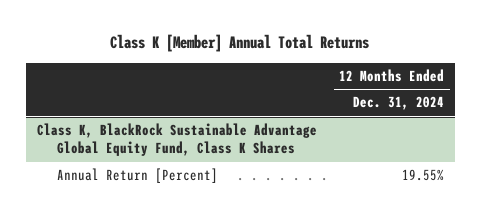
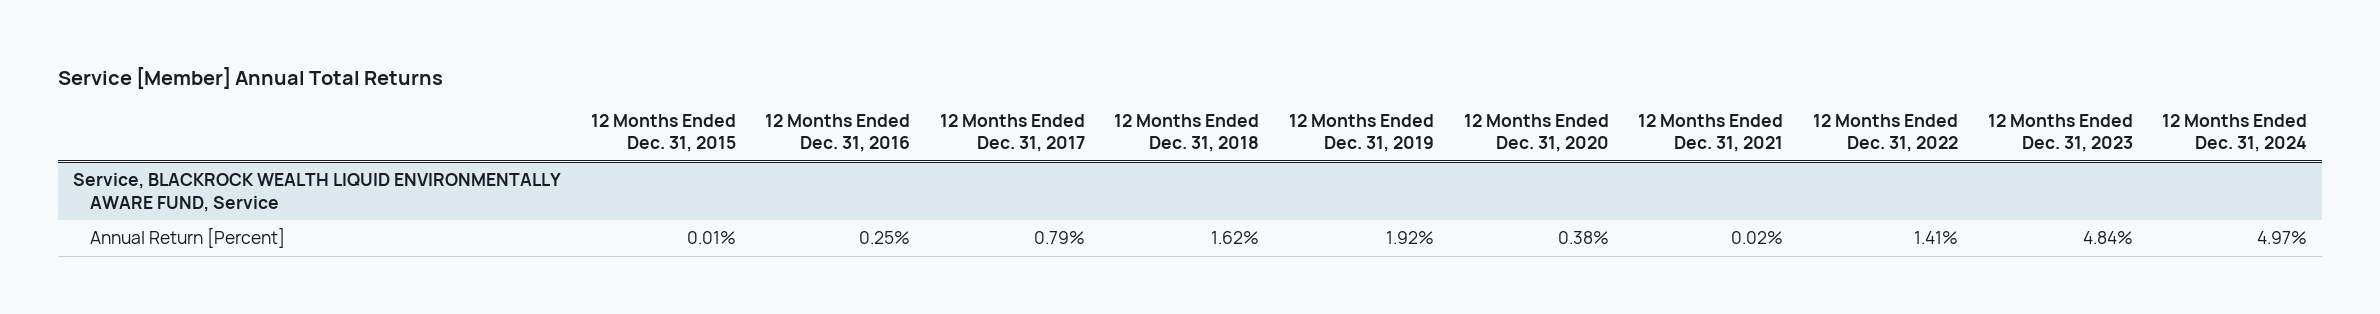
- Class K [Member] Annual Total Returns
+ Service [Member] Annual Total Returns
- | 12 Months Ended Dec. 31, 2024
+ | 12 Months Ended Dec. 31, 2015 | 12 Months Ended Dec. 31, 2016 | 12 Months Ended Dec. 31, 2017 | 12 Months Ended Dec. 31, 2018 | 12 Months Ended Dec. 31, 2019 | 12 Months Ended Dec. 31, 2020 | 12 Months Ended Dec. 31, 2021 | 12 Months Ended Dec. 31, 2022 | 12 Months Ended Dec. 31, 2023 | 12 Months Ended Dec. 31, 2024
- Class K, BlackRock Sustainable Advantage Global Equity Fund, Class K Shares
- Annual Return [Percent] | 19.55%
+ Service, BLACKROCK WEALTH LIQUID ENVIRONMENTALLY AWARE FUND, Service
+ Annual Return [Percent] | 0.01% | 0.25% | 0.79% | 1.62% | 1.92% | 0.38% | 0.02% | 1.41% | 4.84% | 4.97%

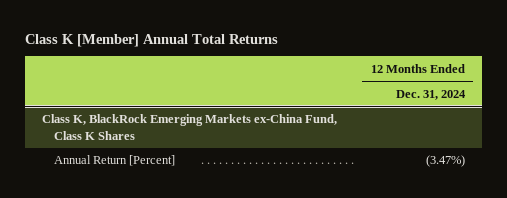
- Service [Member] Annual Total Returns
+ Class K [Member] Annual Total Returns
- | 12 Months Ended Dec. 31, 2015 | 12 Months Ended Dec. 31, 2016 | 12 Months Ended Dec. 31, 2017 | 12 Months Ended Dec. 31, 2018 | 12 Months Ended Dec. 31, 2019 | 12 Months Ended Dec. 31, 2020 | 12 Months Ended Dec. 31, 2021 | 12 Months Ended Dec. 31, 2022 | 12 Months Ended Dec. 31, 2023 | 12 Months Ended Dec. 31, 2024
+ | 12 Months Ended Dec. 31, 2024
- Service, BLACKROCK WEALTH LIQUID ENVIRONMENTALLY AWARE FUND, Service
- Annual Return [Percent] | 0.01% | 0.25% | 0.79% | 1.62% | 1.92% | 0.38% | 0.02% | 1.41% | 4.84% | 4.97%
+ Class K, BlackRock Emerging Markets ex-China Fund, Class K Shares
+ Annual Return [Percent] | (3.47%)

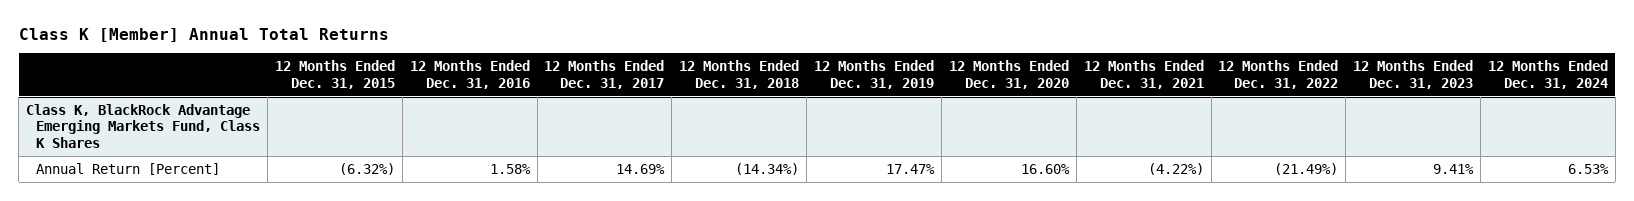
- | 12 Months Ended Dec. 31, 2024
+ | 12 Months Ended Dec. 31, 2015 | 12 Months Ended Dec. 31, 2016 | 12 Months Ended Dec. 31, 2017 | 12 Months Ended Dec. 31, 2018 | 12 Months Ended Dec. 31, 2019 | 12 Months Ended Dec. 31, 2020 | 12 Months Ended Dec. 31, 2021 | 12 Months Ended Dec. 31, 2022 | 12 Months Ended Dec. 31, 2023 | 12 Months Ended Dec. 31, 2024
- Class K, BlackRock Emerging Markets ex-China Fund, Class K Shares
- Annual Return [Percent] | (3.47%)
+ Class K, BlackRock Advantage Emerging Markets Fund, Class K Shares
+ Annual Return [Percent] | (6.32%) | 1.58% | 14.69% | (14.34%) | 17.47% | 16.60% | (4.22%) | (21.49%) | 9.41% | 6.53%

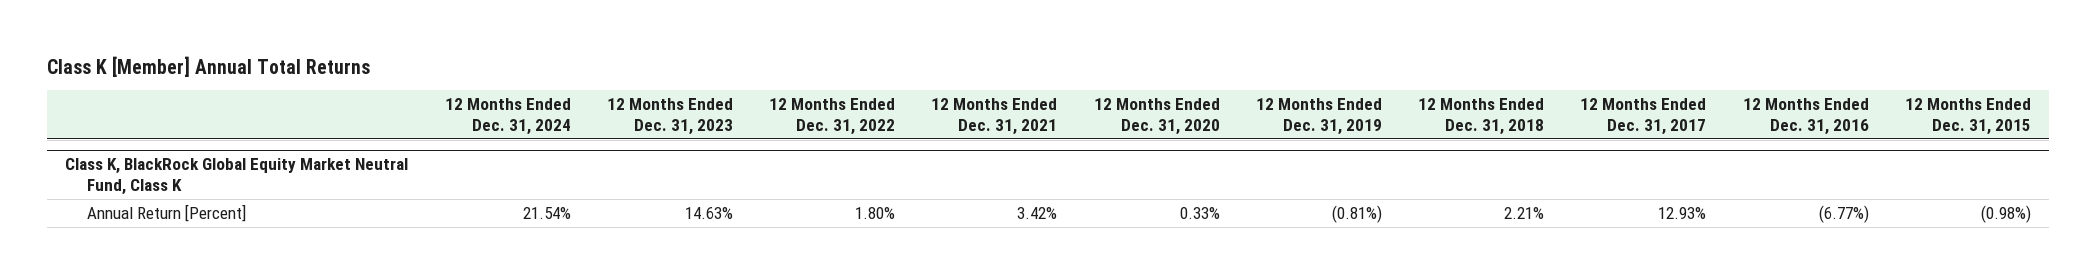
- | 12 Months Ended Dec. 31, 2015 | 12 Months Ended Dec. 31, 2016 | 12 Months Ended Dec. 31, 2017 | 12 Months Ended Dec. 31, 2018 | 12 Months Ended Dec. 31, 2019 | 12 Months Ended Dec. 31, 2020 | 12 Months Ended Dec. 31, 2021 | 12 Months Ended Dec. 31, 2022 | 12 Months Ended Dec. 31, 2023 | 12 Months Ended Dec. 31, 2024
+ | 12 Months Ended Dec. 31, 2024 | 12 Months Ended Dec. 31, 2023 | 12 Months Ended Dec. 31, 2022 | 12 Months Ended Dec. 31, 2021 | 12 Months Ended Dec. 31, 2020 | 12 Months Ended Dec. 31, 2019 | 12 Months Ended Dec. 31, 2018 | 12 Months Ended Dec. 31, 2017 | 12 Months Ended Dec. 31, 2016 | 12 Months Ended Dec. 31, 2015
- Class K, BlackRock Advantage Emerging Markets Fund, Class K Shares
- Annual Return [Percent] | (6.32%) | 1.58% | 14.69% | (14.34%) | 17.47% | 16.60% | (4.22%) | (21.49%) | 9.41% | 6.53%
+ Class K, BlackRock Global Equity Market Neutral Fund, Class K
+ Annual Return [Percent] | 21.54% | 14.63% | 1.80% | 3.42% | 0.33% | (0.81%) | 2.21% | 12.93% | (6.77%) | (0.98%)

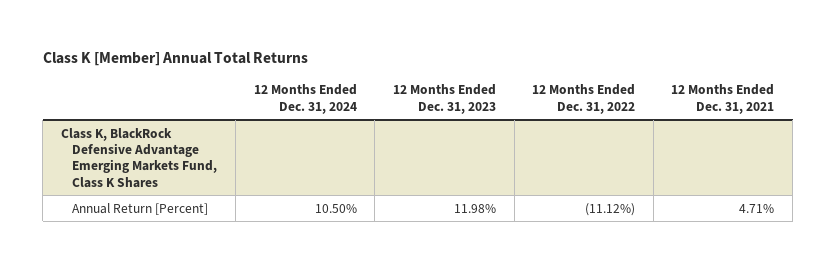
- | 12 Months Ended Dec. 31, 2024 | 12 Months Ended Dec. 31, 2023 | 12 Months Ended Dec. 31, 2022 | 12 Months Ended Dec. 31, 2021 | 12 Months Ended Dec. 31, 2020 | 12 Months Ended Dec. 31, 2019 | 12 Months Ended Dec. 31, 2018 | 12 Months Ended Dec. 31, 2017 | 12 Months Ended Dec. 31, 2016 | 12 Months Ended Dec. 31, 2015
+ | 12 Months Ended Dec. 31, 2024 | 12 Months Ended Dec. 31, 2023 | 12 Months Ended Dec. 31, 2022 | 12 Months Ended Dec. 31, 2021
- Class K, BlackRock Global Equity Market Neutral Fund, Class K
- Annual Return [Percent] | 21.54% | 14.63% | 1.80% | 3.42% | 0.33% | (0.81%) | 2.21% | 12.93% | (6.77%) | (0.98%)
+ Class K, BlackRock Defensive Advantage Emerging Markets Fund, Class K Shares
+ Annual Return [Percent] | 10.50% | 11.98% | (11.12%) | 4.71%

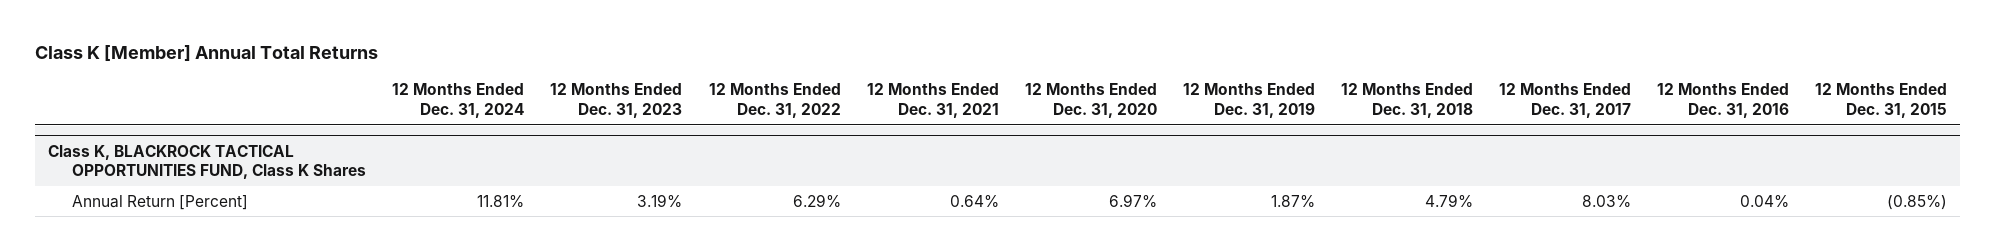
- | 12 Months Ended Dec. 31, 2024 | 12 Months Ended Dec. 31, 2023 | 12 Months Ended Dec. 31, 2022 | 12 Months Ended Dec. 31, 2021
+ | 12 Months Ended Dec. 31, 2024 | 12 Months Ended Dec. 31, 2023 | 12 Months Ended Dec. 31, 2022 | 12 Months Ended Dec. 31, 2021 | 12 Months Ended Dec. 31, 2020 | 12 Months Ended Dec. 31, 2019 | 12 Months Ended Dec. 31, 2018 | 12 Months Ended Dec. 31, 2017 | 12 Months Ended Dec. 31, 2016 | 12 Months Ended Dec. 31, 2015
- Class K, BlackRock Defensive Advantage Emerging Markets Fund, Class K Shares
- Annual Return [Percent] | 10.50% | 11.98% | (11.12%) | 4.71%
+ Class K, BLACKROCK TACTICAL OPPORTUNITIES FUND, Class K Shares
+ Annual Return [Percent] | 11.81% | 3.19% | 6.29% | 0.64% | 6.97% | 1.87% | 4.79% | 8.03% | 0.04% | (0.85%)

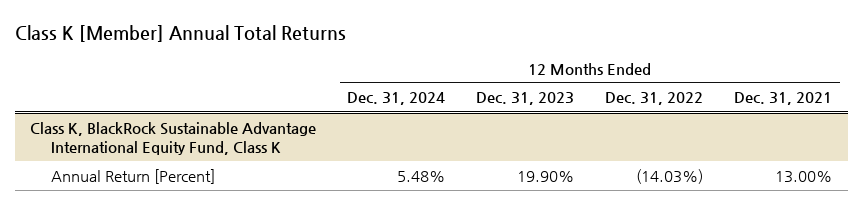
- | 12 Months Ended Dec. 31, 2024 | 12 Months Ended Dec. 31, 2023 | 12 Months Ended Dec. 31, 2022 | 12 Months Ended Dec. 31, 2021 | 12 Months Ended Dec. 31, 2020 | 12 Months Ended Dec. 31, 2019 | 12 Months Ended Dec. 31, 2018 | 12 Months Ended Dec. 31, 2017 | 12 Months Ended Dec. 31, 2016 | 12 Months Ended Dec. 31, 2015
+ | 12 Months Ended Dec. 31, 2024 | 12 Months Ended Dec. 31, 2023 | 12 Months Ended Dec. 31, 2022 | 12 Months Ended Dec. 31, 2021
- Class K, BLACKROCK TACTICAL OPPORTUNITIES FUND, Class K Shares
- Annual Return [Percent] | 11.81% | 3.19% | 6.29% | 0.64% | 6.97% | 1.87% | 4.79% | 8.03% | 0.04% | (0.85%)
+ Class K, BlackRock Sustainable Advantage International Equity Fund, Class K
+ Annual Return [Percent] | 5.48% | 19.90% | (14.03%) | 13.00%

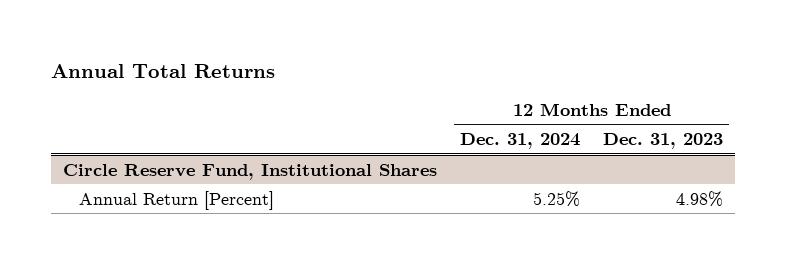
- Class K [Member] Annual Total Returns
+ Annual Total Returns
- | 12 Months Ended Dec. 31, 2024 | 12 Months Ended Dec. 31, 2023 | 12 Months Ended Dec. 31, 2022 | 12 Months Ended Dec. 31, 2021
+ | 12 Months Ended Dec. 31, 2024 | 12 Months Ended Dec. 31, 2023
- Class K, BlackRock Sustainable Advantage International Equity Fund, Class K
- Annual Return [Percent] | 5.48% | 19.90% | (14.03%) | 13.00%
+ Circle Reserve Fund, Institutional Shares
+ Annual Return [Percent] | 5.25% | 4.98%

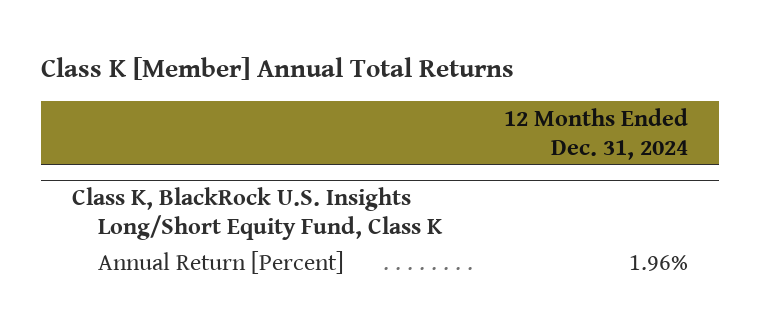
- Annual Total Returns
+ Class K [Member] Annual Total Returns
- | 12 Months Ended Dec. 31, 2024 | 12 Months Ended Dec. 31, 2023
+ | 12 Months Ended Dec. 31, 2024
- Circle Reserve Fund, Institutional Shares
- Annual Return [Percent] | 5.25% | 4.98%
+ Class K, BlackRock U.S. Insights Long/Short Equity Fund, Class K
+ Annual Return [Percent] | 1.96%

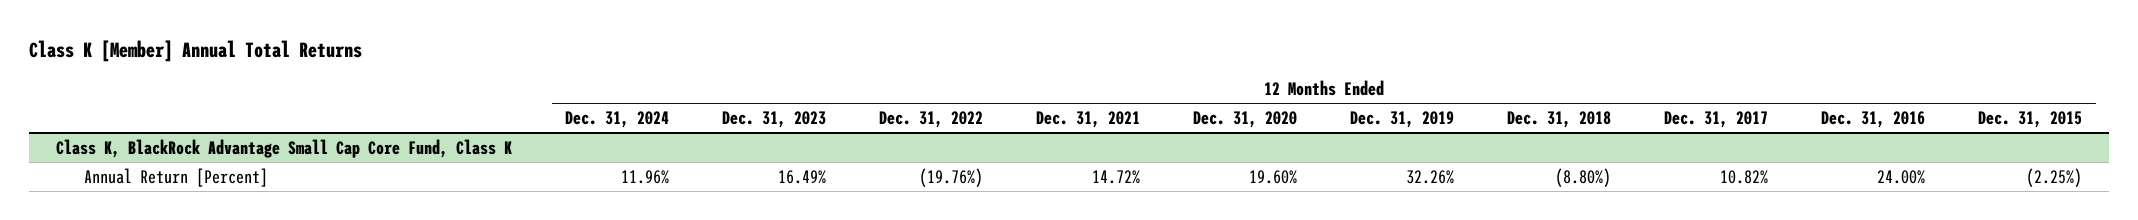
- | 12 Months Ended Dec. 31, 2024
+ | 12 Months Ended Dec. 31, 2024 | 12 Months Ended Dec. 31, 2023 | 12 Months Ended Dec. 31, 2022 | 12 Months Ended Dec. 31, 2021 | 12 Months Ended Dec. 31, 2020 | 12 Months Ended Dec. 31, 2019 | 12 Months Ended Dec. 31, 2018 | 12 Months Ended Dec. 31, 2017 | 12 Months Ended Dec. 31, 2016 | 12 Months Ended Dec. 31, 2015
- Class K, BlackRock U.S. Insights Long/Short Equity Fund, Class K
- Annual Return [Percent] | 1.96%
+ Class K, BlackRock Advantage Small Cap Core Fund, Class K
+ Annual Return [Percent] | 11.96% | 16.49% | (19.76%) | 14.72% | 19.60% | 32.26% | (8.80%) | 10.82% | 24.00% | (2.25%)

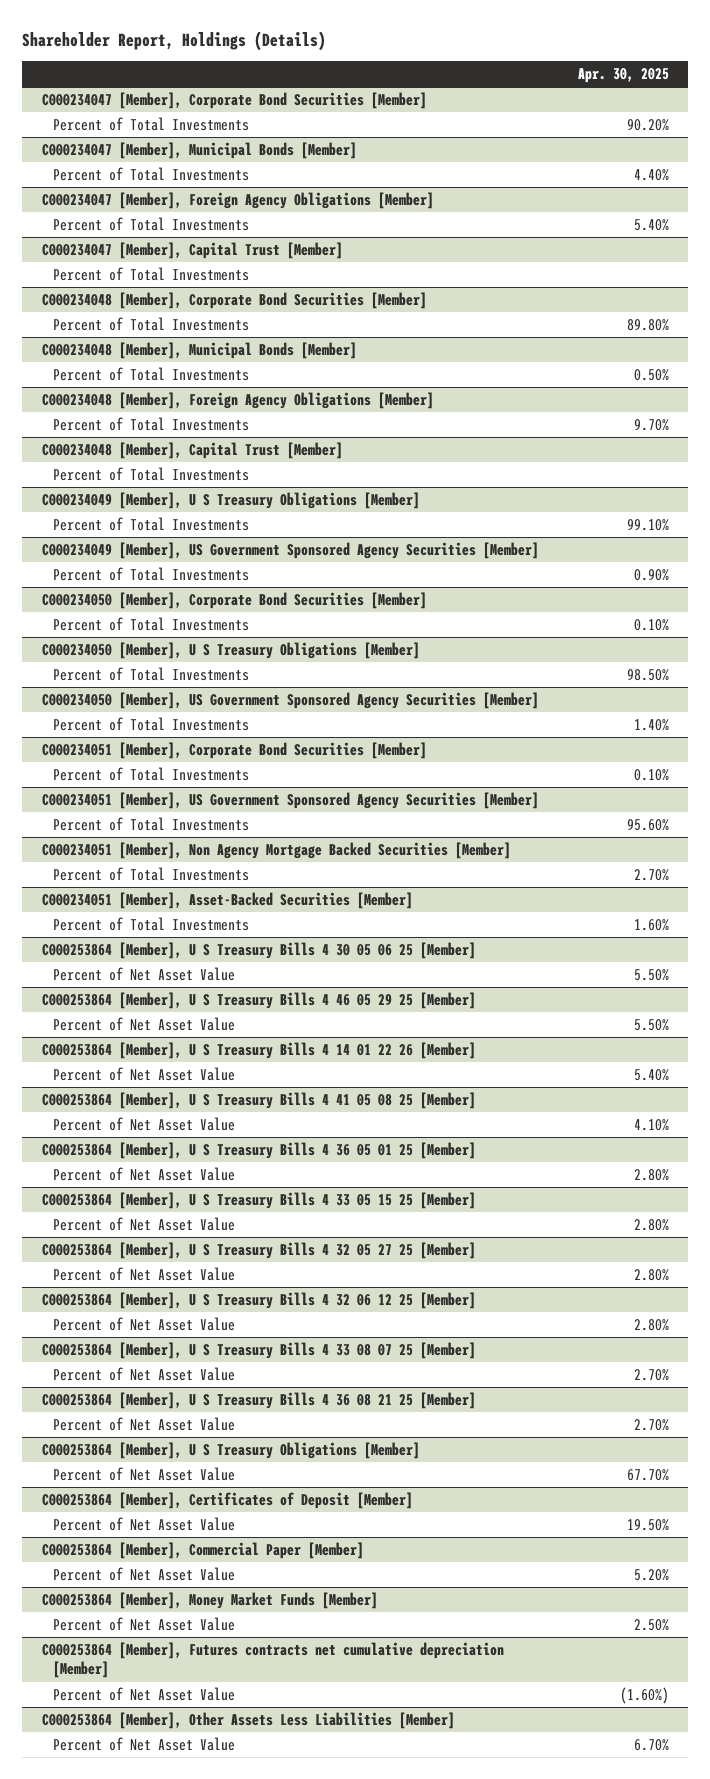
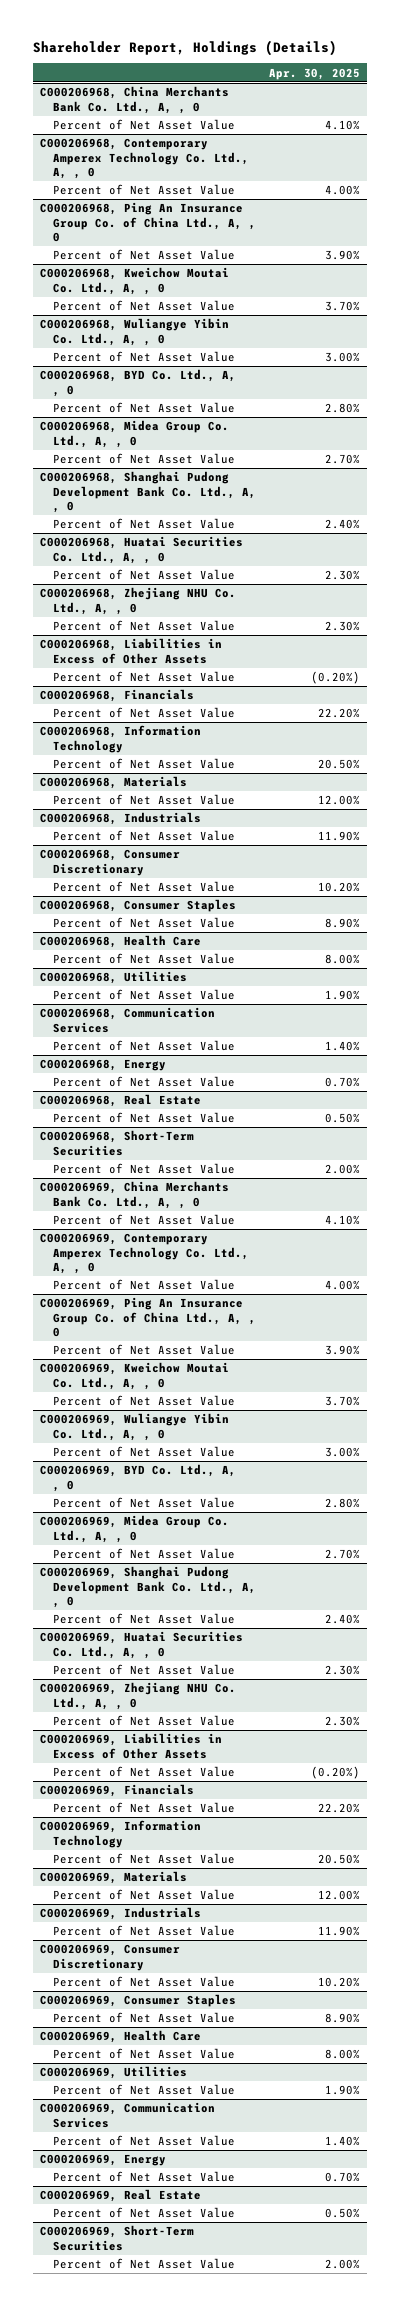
- C000234047 [Member], Corporate Bond Securities [Member]
- Percent of Total Investments | 90.20%
- C000234047 [Member], Municipal Bonds [Member]
- Percent of Total Investments | 4.40%
- C000234047 [Member], Foreign Agency Obligations [Member]
- Percent of Total Investments | 5.40%
- C000234047 [Member], Capital Trust [Member]
- Percent of Total Investments
- C000234048 [Member], Corporate Bond Securities [Member]
- Percent of Total Investments | 89.80%
- C000234048 [Member], Municipal Bonds [Member]
- Percent of Total Investments | 0.50%
- C000234048 [Member], Foreign Agency Obligations [Member]
- Percent of Total Investments | 9.70%
- C000234048 [Member], Capital Trust [Member]
- Percent of Total Investments
- C000234049 [Member], U S Treasury Obligations [Member]
- Percent of Total Investments | 99.10%
- C000234049 [Member], US Government Sponsored Agency Securities [Member]
- Percent of Total Investments | 0.90%
- C000234050 [Member], Corporate Bond Securities [Member]
- Percent of Total Investments | 0.10%
- C000234050 [Member], U S Treasury Obligations [Member]
- Percent of Total Investments | 98.50%
- C000234050 [Member], US Government Sponsored Agency Securities [Member]
- Percent of Total Investments | 1.40%
- C000234051 [Member], Corporate Bond Securities [Member]
- Percent of Total Investments | 0.10%
- C000234051 [Member], US Government Sponsored Agency Securities [Member]
- Percent of Total Investments | 95.60%
- C000234051 [Member], Non Agency Mortgage Backed Securities [Member]
- Percent of Total Investments | 2.70%
- C000234051 [Member], Asset-Backed Securities [Member]
- Percent of Total Investments | 1.60%
- C000253864 [Member], U S Treasury Bills 4 30 05 06 25 [Member]
- Percent of Net Asset Value | 5.50%
- C000253864 [Member], U S Treasury Bills 4 46 05 29 25 [Member]
- Percent of Net Asset Value | 5.50%
- C000253864 [Member], U S Treasury Bills 4 14 01 22 26 [Member]
- Percent of Net Asset Value | 5.40%
- C000253864 [Member], U S Treasury Bills 4 41 05 08 25 [Member]
+ C000206968, China Merchants Bank Co. Ltd., A, , 0
- C000253864 [Member], U S Treasury Bills 4 36 05 01 25 [Member]
- Percent of Net Asset Value | 2.80%
- C000253864 [Member], U S Treasury Bills 4 33 05 15 25 [Member]
- Percent of Net Asset Value | 2.80%
- C000253864 [Member], U S Treasury Bills 4 32 05 27 25 [Member]
- Percent of Net Asset Value | 2.80%
- C000253864 [Member], U S Treasury Bills 4 32 06 12 25 [Member]
+ C000206968, Contemporary Amperex Technology Co. Ltd., A, , 0
+ Percent of Net Asset Value | 4.00%
+ C000206968, Ping An Insurance Group Co. of China Ltd., A, , 0
+ Percent of Net Asset Value | 3.90%
+ C000206968, Kweichow Moutai Co. Ltd., A, , 0
+ Percent of Net Asset Value | 3.70%
+ C000206968, Wuliangye Yibin Co. Ltd., A, , 0
+ Percent of Net Asset Value | 3.00%
+ C000206968, BYD Co. Ltd., A, , 0
- C000253864 [Member], U S Treasury Bills 4 33 08 07 25 [Member]
+ C000206968, Midea Group Co. Ltd., A, , 0
- C000253864 [Member], U S Treasury Bills 4 36 08 21 25 [Member]
+ C000206968, Shanghai Pudong Development Bank Co. Ltd., A, , 0
+ Percent of Net Asset Value | 2.40%
+ C000206968, Huatai Securities Co. Ltd., A, , 0
+ Percent of Net Asset Value | 2.30%
+ C000206968, Zhejiang NHU Co. Ltd., A, , 0
+ Percent of Net Asset Value | 2.30%
+ C000206968, Liabilities in Excess of Other Assets
+ Percent of Net Asset Value | (0.20%)
+ C000206968, Financials
+ Percent of Net Asset Value | 22.20%
+ C000206968, Information Technology
+ Percent of Net Asset Value | 20.50%
+ C000206968, Materials
+ Percent of Net Asset Value | 12.00%
+ C000206968, Industrials
+ Percent of Net Asset Value | 11.90%
+ C000206968, Consumer Discretionary
+ Percent of Net Asset Value | 10.20%
+ C000206968, Consumer Staples
+ Percent of Net Asset Value | 8.90%
+ C000206968, Health Care
+ Percent of Net Asset Value | 8.00%
+ C000206968, Utilities
+ Percent of Net Asset Value | 1.90%
+ C000206968, Communication Services
+ Percent of Net Asset Value | 1.40%
+ C000206968, Energy
+ Percent of Net Asset Value | 0.70%
+ C000206968, Real Estate
+ Percent of Net Asset Value | 0.50%
+ C000206968, Short-Term Securities
+ Percent of Net Asset Value | 2.00%
+ C000206969, China Merchants Bank Co. Ltd., A, , 0
+ Percent of Net Asset Value | 4.10%
+ C000206969, Contemporary Amperex Technology Co. Ltd., A, , 0
+ Percent of Net Asset Value | 4.00%
+ C000206969, Ping An Insurance Group Co. of China Ltd., A, , 0
+ Percent of Net Asset Value | 3.90%
+ C000206969, Kweichow Moutai Co. Ltd., A, , 0
+ Percent of Net Asset Value | 3.70%
+ C000206969, Wuliangye Yibin Co. Ltd., A, , 0
+ Percent of Net Asset Value | 3.00%
+ C000206969, BYD Co. Ltd., A, , 0
+ Percent of Net Asset Value | 2.80%
+ C000206969, Midea Group Co. Ltd., A, , 0
- C000253864 [Member], U S Treasury Obligations [Member]
- Percent of Net Asset Value | 67.70%
- C000253864 [Member], Certificates of Deposit [Member]
- Percent of Net Asset Value | 19.50%
- C000253864 [Member], Commercial Paper [Member]
- Percent of Net Asset Value | 5.20%
- C000253864 [Member], Money Market Funds [Member]
- Percent of Net Asset Value | 2.50%
- C000253864 [Member], Futures contracts net cumulative depreciation [Member]
- Percent of Net Asset Value | (1.60%)
- C000253864 [Member], Other Assets Less Liabilities [Member]
- Percent of Net Asset Value | 6.70%
+ C000206969, Shanghai Pudong Development Bank Co. Ltd., A, , 0
+ Percent of Net Asset Value | 2.40%
+ C000206969, Huatai Securities Co. Ltd., A, , 0
+ Percent of Net Asset Value | 2.30%
+ C000206969, Zhejiang NHU Co. Ltd., A, , 0
+ Percent of Net Asset Value | 2.30%
+ C000206969, Liabilities in Excess of Other Assets
+ Percent of Net Asset Value | (0.20%)
+ C000206969, Financials
+ Percent of Net Asset Value | 22.20%
+ C000206969, Information Technology
+ Percent of Net Asset Value | 20.50%
+ C000206969, Materials
+ Percent of Net Asset Value | 12.00%
+ C000206969, Industrials
+ Percent of Net Asset Value | 11.90%
+ C000206969, Consumer Discretionary
+ Percent of Net Asset Value | 10.20%
+ C000206969, Consumer Staples
+ Percent of Net Asset Value | 8.90%
+ C000206969, Health Care
+ Percent of Net Asset Value | 8.00%
+ C000206969, Utilities
+ Percent of Net Asset Value | 1.90%
+ C000206969, Communication Services
+ Percent of Net Asset Value | 1.40%
+ C000206969, Energy
+ Percent of Net Asset Value | 0.70%
+ C000206969, Real Estate
+ Percent of Net Asset Value | 0.50%
+ C000206969, Short-Term Securities
+ Percent of Net Asset Value | 2.00%

